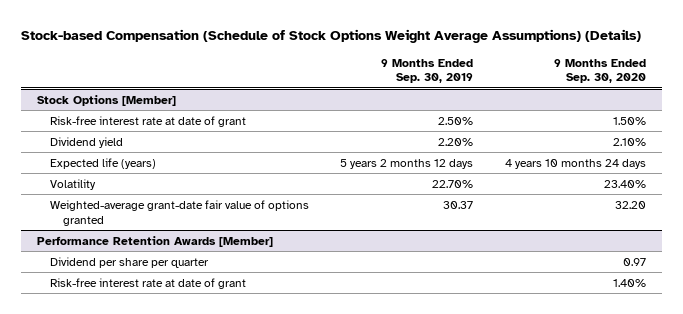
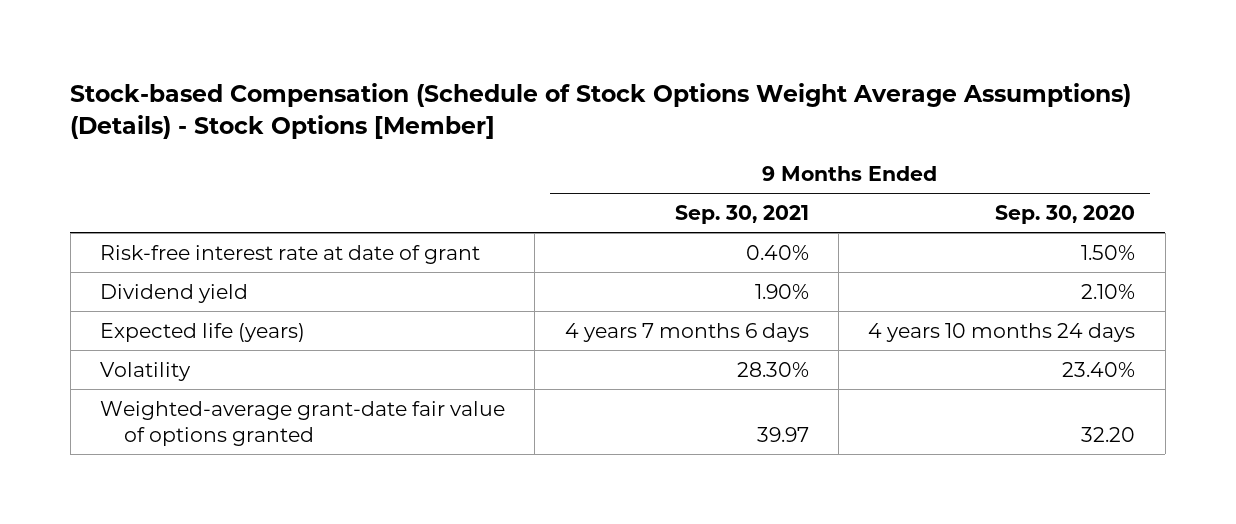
- Stock-based Compensation (Schedule of Stock Options Weight Average Assumptions) (Details)
+ Stock-based Compensation (Schedule of Stock Options Weight Average Assumptions) (Details) - Stock Options [Member]
- | 9 Months Ended Sep. 30, 2019 | 9 Months Ended Sep. 30, 2020
+ | 9 Months Ended Sep. 30, 2021 | 9 Months Ended Sep. 30, 2020
- Stock Options [Member]
- Performance Retention Awards [Member]
- Dividend per share per quarter | | 0.97
- Risk-free interest rate at date of grant | | 1.40%

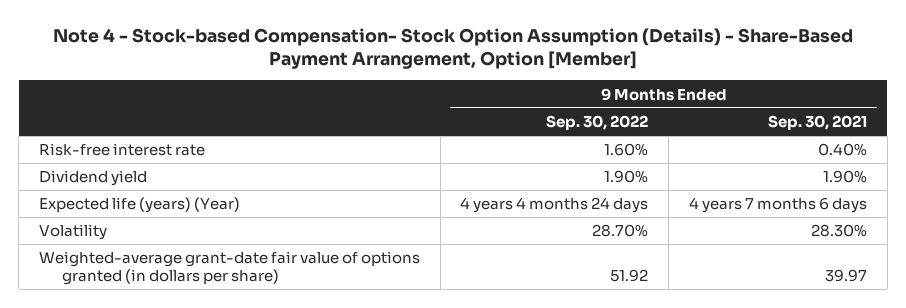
- Stock-based Compensation (Schedule of Stock Options Weight Average Assumptions) (Details) - Stock Options [Member]
+ Note 4 - Stock-based Compensation- Stock Option Assumption (Details) - Share-Based Payment Arrangement, Option [Member]
- | 9 Months Ended Sep. 30, 2021 | 9 Months Ended Sep. 30, 2020
+ | 9 Months Ended Sep. 30, 2022 | 9 Months Ended Sep. 30, 2021
- Risk-free interest rate at date of grant | 0.40% | 1.50%
+ Risk-free interest rate | 1.60% | 0.40%
- Expected life (years) | 4 years 7 months 6 days | 4 years 10 months 24 days
+ Expected life (years) (Year) | 4 years 4 months 24 days | 4 years 7 months 6 days
- Weighted-average grant-date fair value of options granted | 39.97 | 32.20
+ Weighted-average grant-date fair value of options granted (in dollars per share) | 51.92 | 39.97

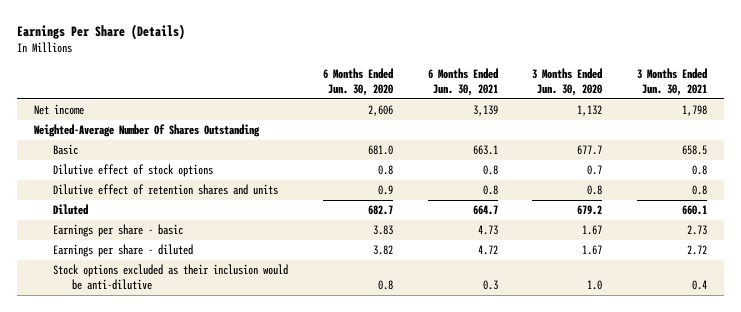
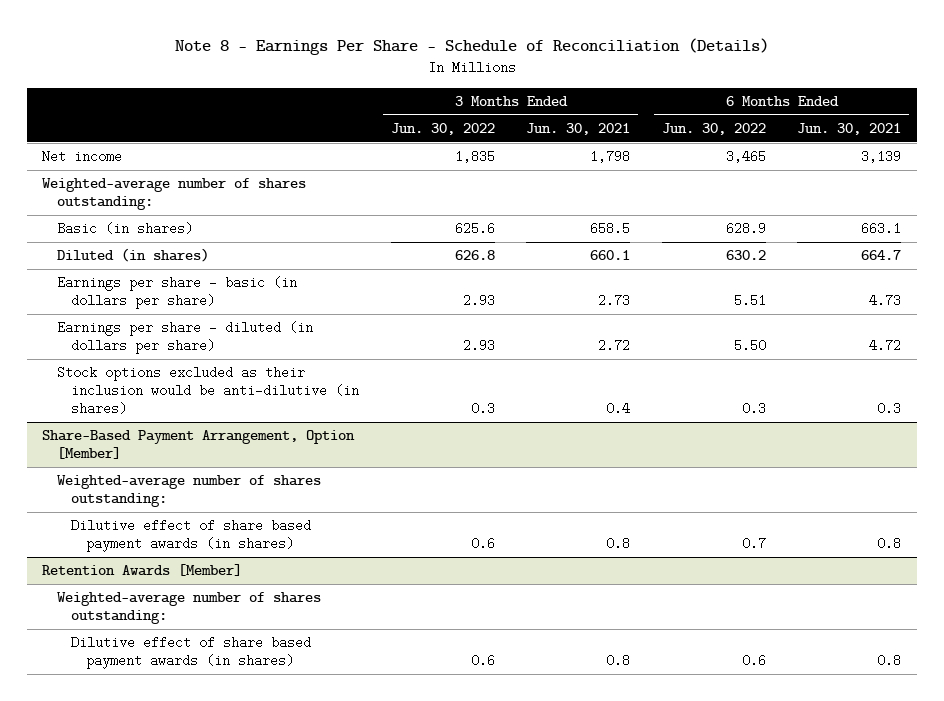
- Earnings Per Share (Details)
+ Note 8 - Earnings Per Share - Schedule of Reconciliation (Details)
- | 6 Months Ended Jun. 30, 2020 | 6 Months Ended Jun. 30, 2021 | 3 Months Ended Jun. 30, 2020 | 3 Months Ended Jun. 30, 2021
+ | 3 Months Ended Jun. 30, 2022 | 3 Months Ended Jun. 30, 2021 | 6 Months Ended Jun. 30, 2022 | 6 Months Ended Jun. 30, 2021
- Weighted-Average Number Of Shares Outstanding
- Basic | 681.0 | 663.1 | 677.7 | 658.5
- Dilutive effect of stock options | 0.8 | 0.8 | 0.7 | 0.8
- Dilutive effect of retention shares and units | 0.9 | 0.8 | 0.8 | 0.8
- Diluted | 682.7 | 664.7 | 679.2 | 660.1
- Earnings per share - basic | 3.83 | 4.73 | 1.67 | 2.73
- Earnings per share - diluted | 3.82 | 4.72 | 1.67 | 2.72
- Stock options excluded as their inclusion would be anti-dilutive | 0.8 | 0.3 | 1.0 | 0.4
+ Weighted-average number of shares outstanding:
+ Basic (in shares) | 625.6 | 658.5 | 628.9 | 663.1
+ Diluted (in shares) | 626.8 | 660.1 | 630.2 | 664.7
+ Earnings per share - basic (in dollars per share) | 2.93 | 2.73 | 5.51 | 4.73
+ Earnings per share - diluted (in dollars per share) | 2.93 | 2.72 | 5.50 | 4.72
+ Stock options excluded as their inclusion would be anti-dilutive (in shares) | 0.3 | 0.4 | 0.3 | 0.3
+ Share-Based Payment Arrangement, Option [Member]
+ Weighted-average number of shares outstanding:
+ Dilutive effect of share based payment awards (in shares) | 0.6 | 0.8 | 0.7 | 0.8
+ Retention Awards [Member]
+ Weighted-average number of shares outstanding:
+ Dilutive effect of share based payment awards (in shares) | 0.6 | 0.8 | 0.6 | 0.8

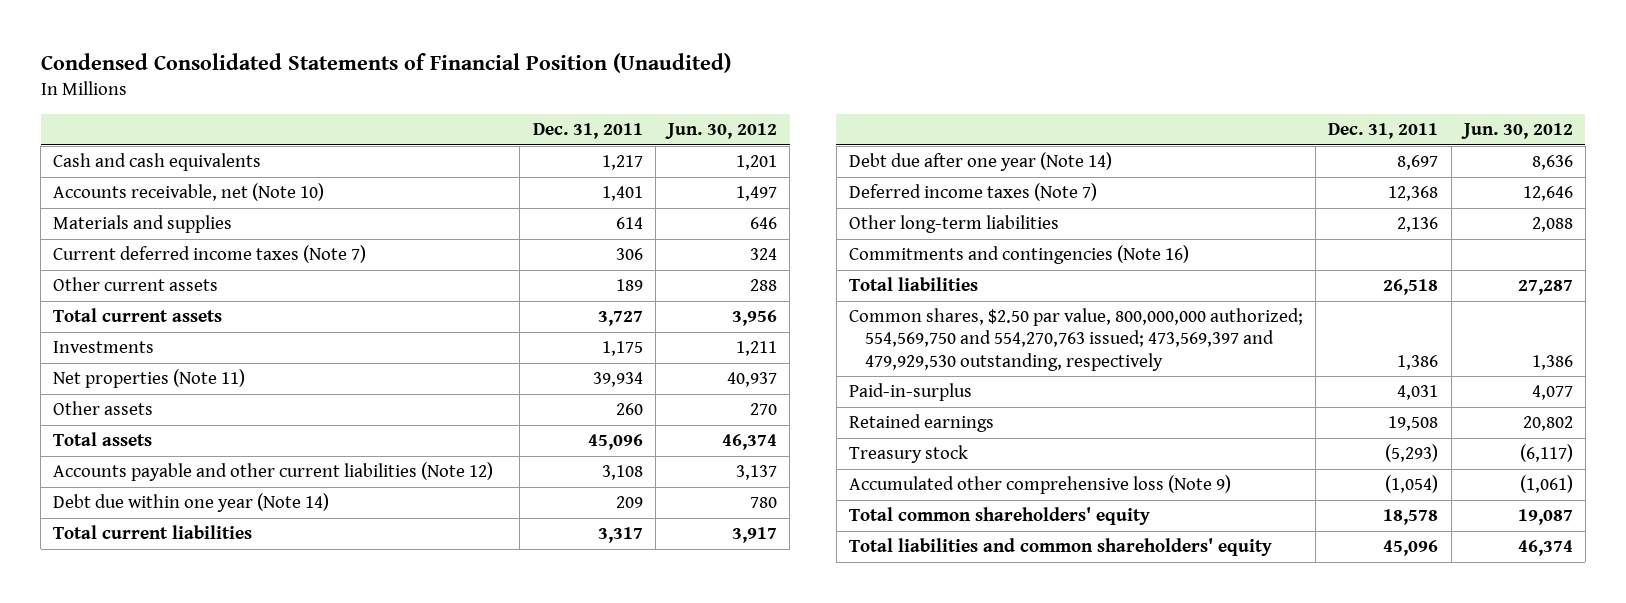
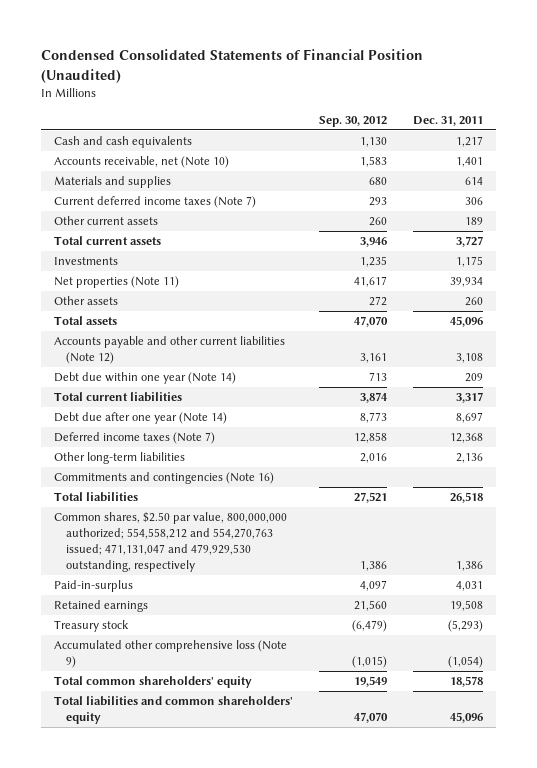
- | Dec. 31, 2011 | Jun. 30, 2012
+ | Sep. 30, 2012 | Dec. 31, 2011
- Common shares, $2.50 par value, 800,000,000 authorized; 554,569,750 and 554,270,763 issued; 473,569,397 and 479,929,530 outstanding, respectively | 1,386 | 1,386
+ Common shares, $2.50 par value, 800,000,000 authorized; 554,558,212 and 554,270,763 issued; 471,131,047 and 479,929,530 outstanding, respectively | 1,386 | 1,386

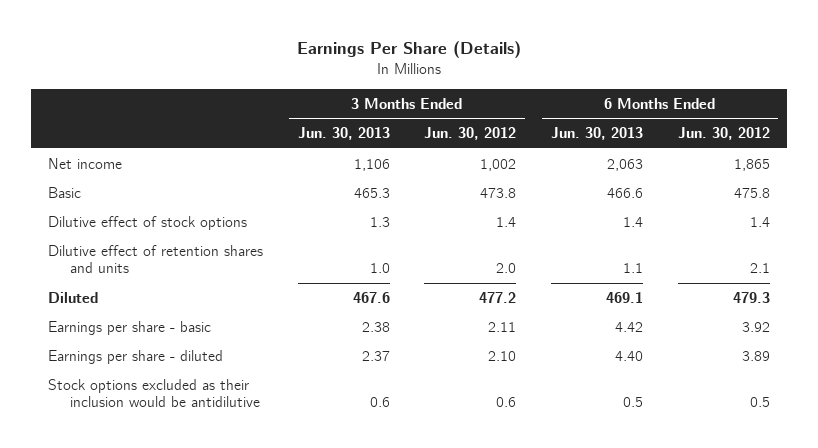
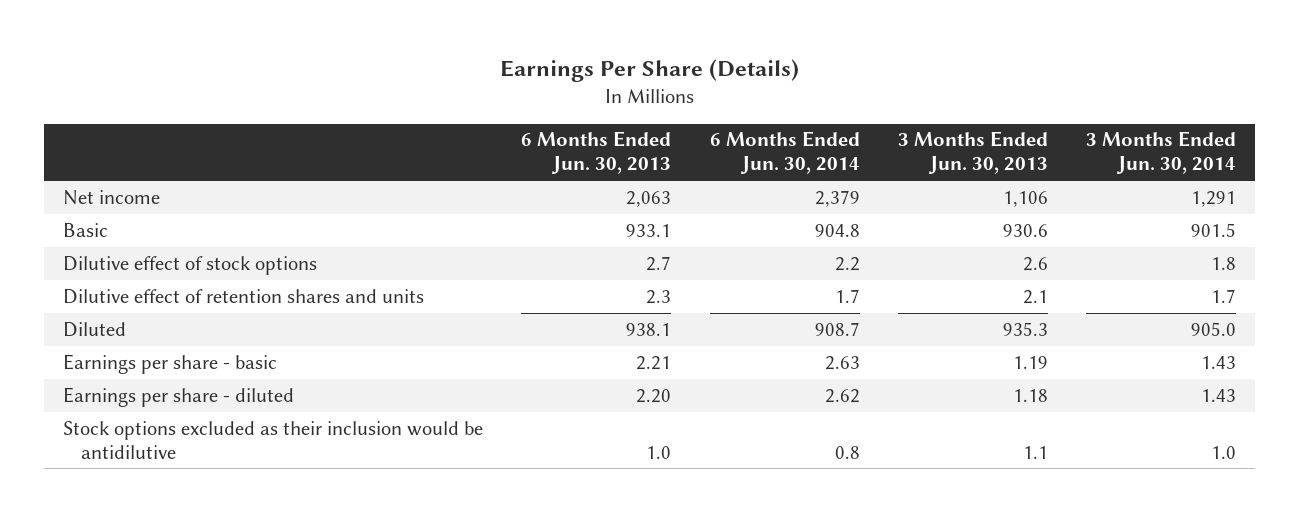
- | 3 Months Ended Jun. 30, 2013 | 3 Months Ended Jun. 30, 2012 | 6 Months Ended Jun. 30, 2013 | 6 Months Ended Jun. 30, 2012
+ | 6 Months Ended Jun. 30, 2013 | 6 Months Ended Jun. 30, 2014 | 3 Months Ended Jun. 30, 2013 | 3 Months Ended Jun. 30, 2014
- Basic | 465.3 | 473.8 | 466.6 | 475.8
- Dilutive effect of stock options | 1.3 | 1.4 | 1.4 | 1.4
- Dilutive effect of retention shares and units | 1.0 | 2.0 | 1.1 | 2.1
- Diluted | 467.6 | 477.2 | 469.1 | 479.3
- Earnings per share - basic | 2.38 | 2.11 | 4.42 | 3.92
- Earnings per share - diluted | 2.37 | 2.10 | 4.40 | 3.89
- Stock options excluded as their inclusion would be antidilutive | 0.6 | 0.6 | 0.5 | 0.5
+ Basic | 933.1 | 904.8 | 930.6 | 901.5
+ Dilutive effect of stock options | 2.7 | 2.2 | 2.6 | 1.8
+ Dilutive effect of retention shares and units | 2.3 | 1.7 | 2.1 | 1.7
+ Diluted | 938.1 | 908.7 | 935.3 | 905.0
+ Earnings per share - basic | 2.21 | 2.63 | 1.19 | 1.43
+ Earnings per share - diluted | 2.20 | 2.62 | 1.18 | 1.43
+ Stock options excluded as their inclusion would be antidilutive | 1.0 | 0.8 | 1.1 | 1.0

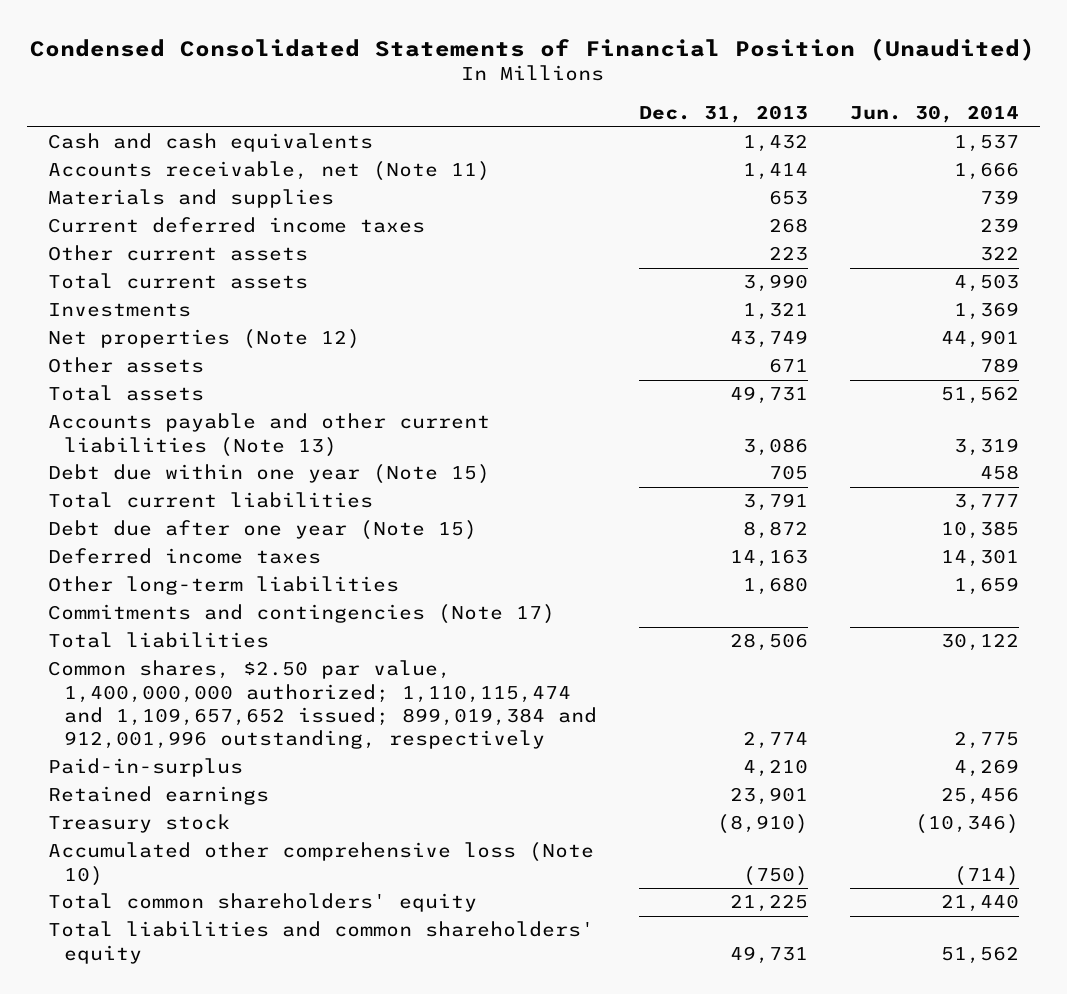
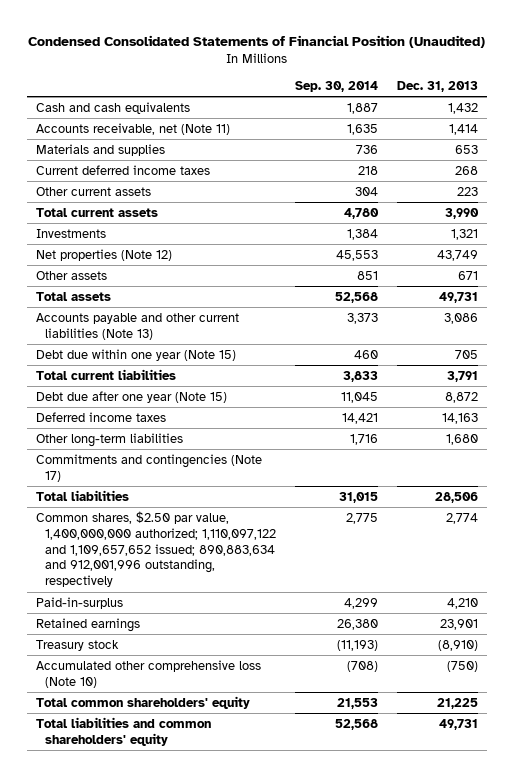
- | Dec. 31, 2013 | Jun. 30, 2014
+ | Sep. 30, 2014 | Dec. 31, 2013
- Common shares, $2.50 par value, 1,400,000,000 authorized; 1,110,115,474 and 1,109,657,652 issued; 899,019,384 and 912,001,996 outstanding, respectively | 2,774 | 2,775
+ Common shares, $2.50 par value, 1,400,000,000 authorized; 1,110,097,122 and 1,109,657,652 issued; 890,883,634 and 912,001,996 outstanding, respectively | 2,775 | 2,774

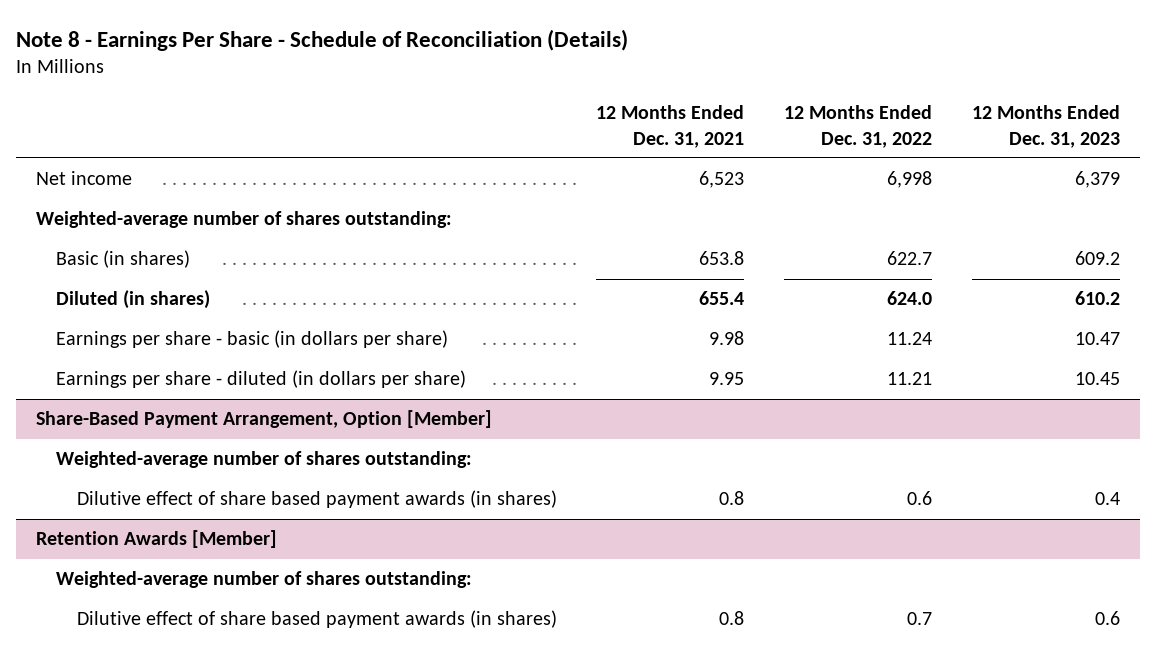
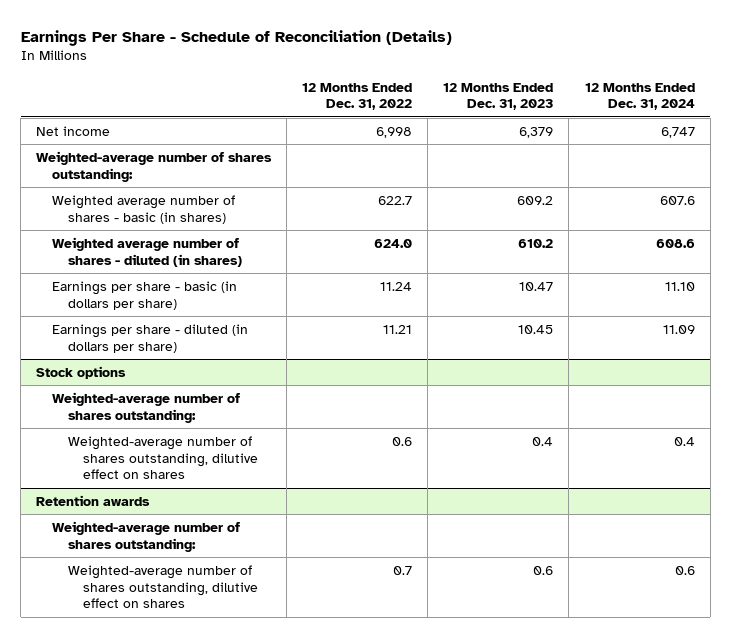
- Note 8 - Earnings Per Share - Schedule of Reconciliation (Details)
+ Earnings Per Share - Schedule of Reconciliation (Details)
- | 12 Months Ended Dec. 31, 2021 | 12 Months Ended Dec. 31, 2022 | 12 Months Ended Dec. 31, 2023
+ | 12 Months Ended Dec. 31, 2022 | 12 Months Ended Dec. 31, 2023 | 12 Months Ended Dec. 31, 2024
- Basic (in shares) | 653.8 | 622.7 | 609.2
- Diluted (in shares) | 655.4 | 624.0 | 610.2
+ Weighted average number of shares - basic (in shares) | 622.7 | 609.2 | 607.6
+ Weighted average number of shares - diluted (in shares) | 624.0 | 610.2 | 608.6
- Share-Based Payment Arrangement, Option [Member]
+ Stock options
- Dilutive effect of share based payment awards (in shares) | 0.8 | 0.6 | 0.4
- Retention Awards [Member]
+ Weighted-average number of shares outstanding, dilutive effect on shares | 0.6 | 0.4 | 0.4
+ Retention awards
- Dilutive effect of share based payment awards (in shares) | 0.8 | 0.7 | 0.6
+ Weighted-average number of shares outstanding, dilutive effect on shares | 0.7 | 0.6 | 0.6

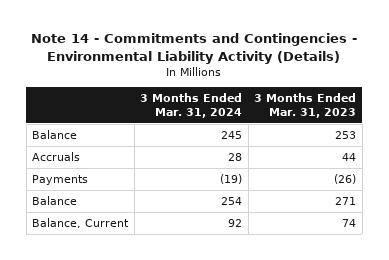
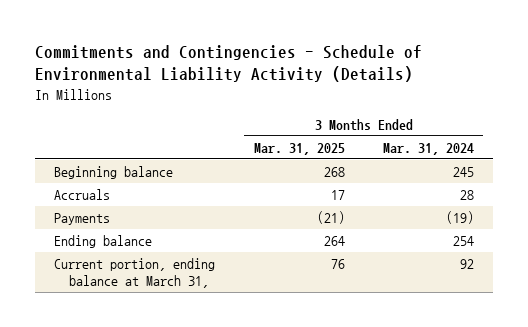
- Note 14 - Commitments and Contingencies - Environmental Liability Activity (Details)
+ Commitments and Contingencies - Schedule of Environmental Liability Activity (Details)
- | 3 Months Ended Mar. 31, 2024 | 3 Months Ended Mar. 31, 2023
+ | 3 Months Ended Mar. 31, 2025 | 3 Months Ended Mar. 31, 2024
- Balance | 245 | 253
+ Beginning balance | 268 | 245
- Balance | 254 | 271
- Balance, Current | 92 | 74
+ Ending balance | 264 | 254
+ Current portion, ending balance at March 31, | 76 | 92

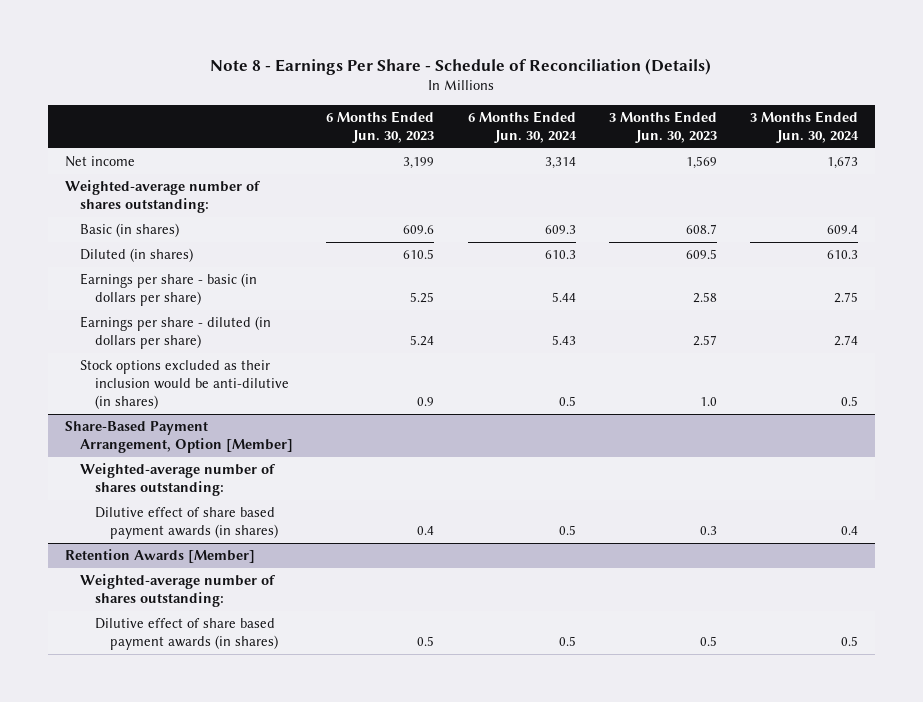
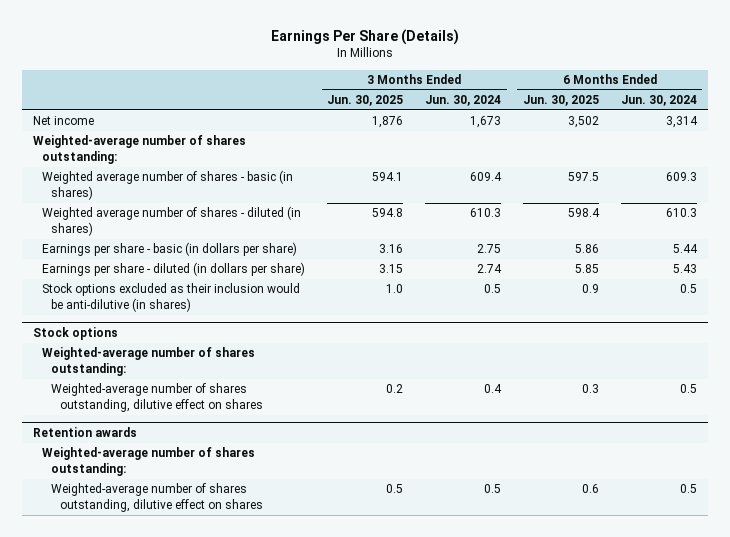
- Note 8 - Earnings Per Share - Schedule of Reconciliation (Details)
+ Earnings Per Share (Details)
- | 6 Months Ended Jun. 30, 2023 | 6 Months Ended Jun. 30, 2024 | 3 Months Ended Jun. 30, 2023 | 3 Months Ended Jun. 30, 2024
+ | 3 Months Ended Jun. 30, 2025 | 3 Months Ended Jun. 30, 2024 | 6 Months Ended Jun. 30, 2025 | 6 Months Ended Jun. 30, 2024
- Basic (in shares) | 609.6 | 609.3 | 608.7 | 609.4
- Diluted (in shares) | 610.5 | 610.3 | 609.5 | 610.3
+ Weighted average number of shares - basic (in shares) | 594.1 | 609.4 | 597.5 | 609.3
+ Weighted average number of shares - diluted (in shares) | 594.8 | 610.3 | 598.4 | 610.3
- Share-Based Payment Arrangement, Option [Member]
+ Stock options
- Dilutive effect of share based payment awards (in shares) | 0.4 | 0.5 | 0.3 | 0.4
- Retention Awards [Member]
+ Weighted-average number of shares outstanding, dilutive effect on shares | 0.2 | 0.4 | 0.3 | 0.5
+ Retention awards
- Dilutive effect of share based payment awards (in shares) | 0.5 | 0.5 | 0.5 | 0.5
+ Weighted-average number of shares outstanding, dilutive effect on shares | 0.5 | 0.5 | 0.6 | 0.5

